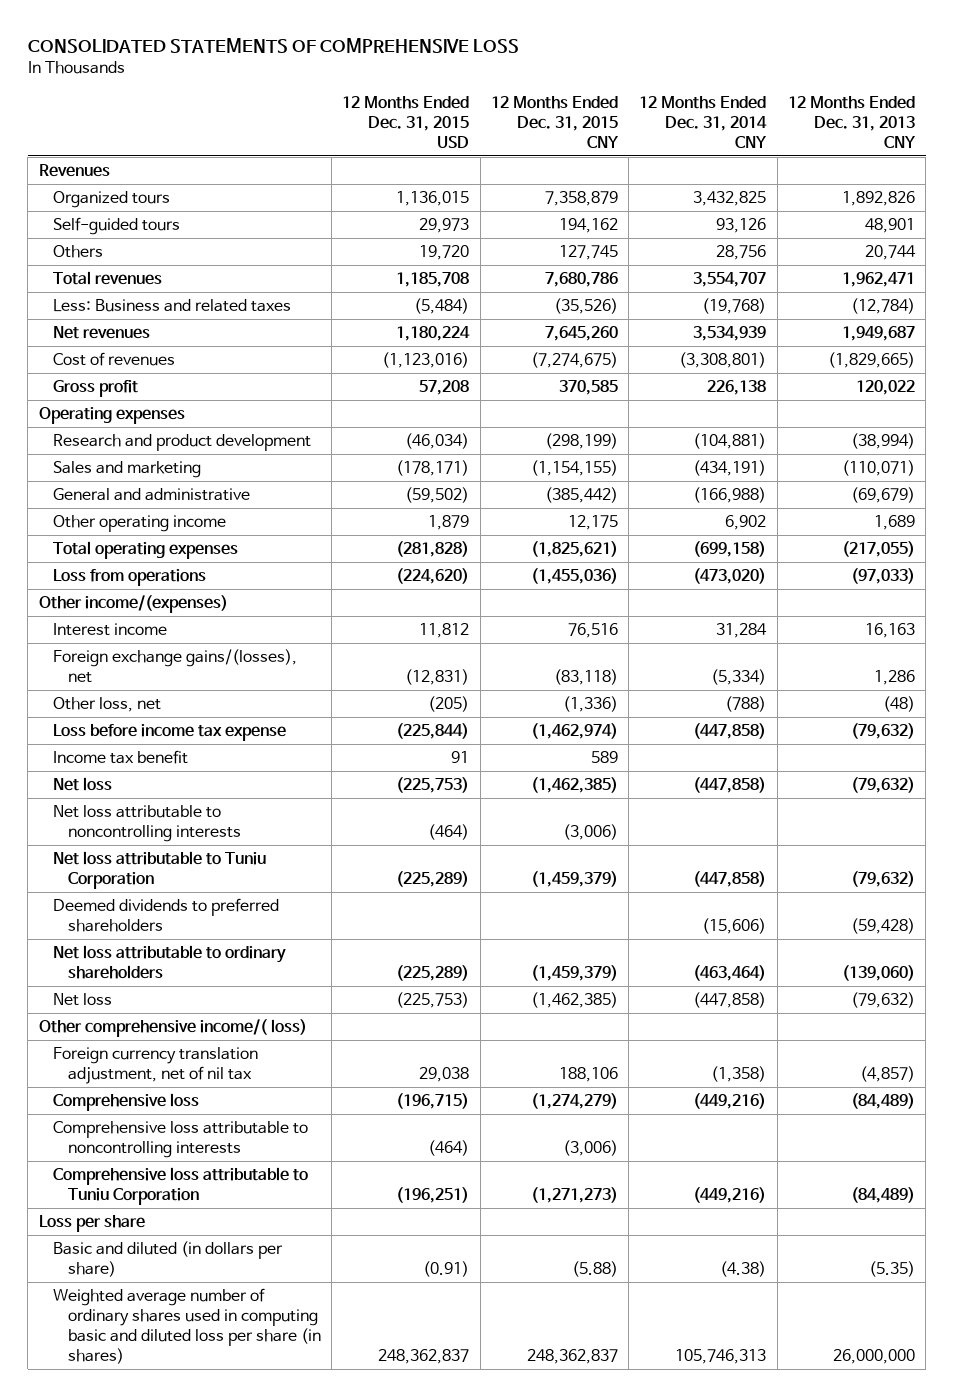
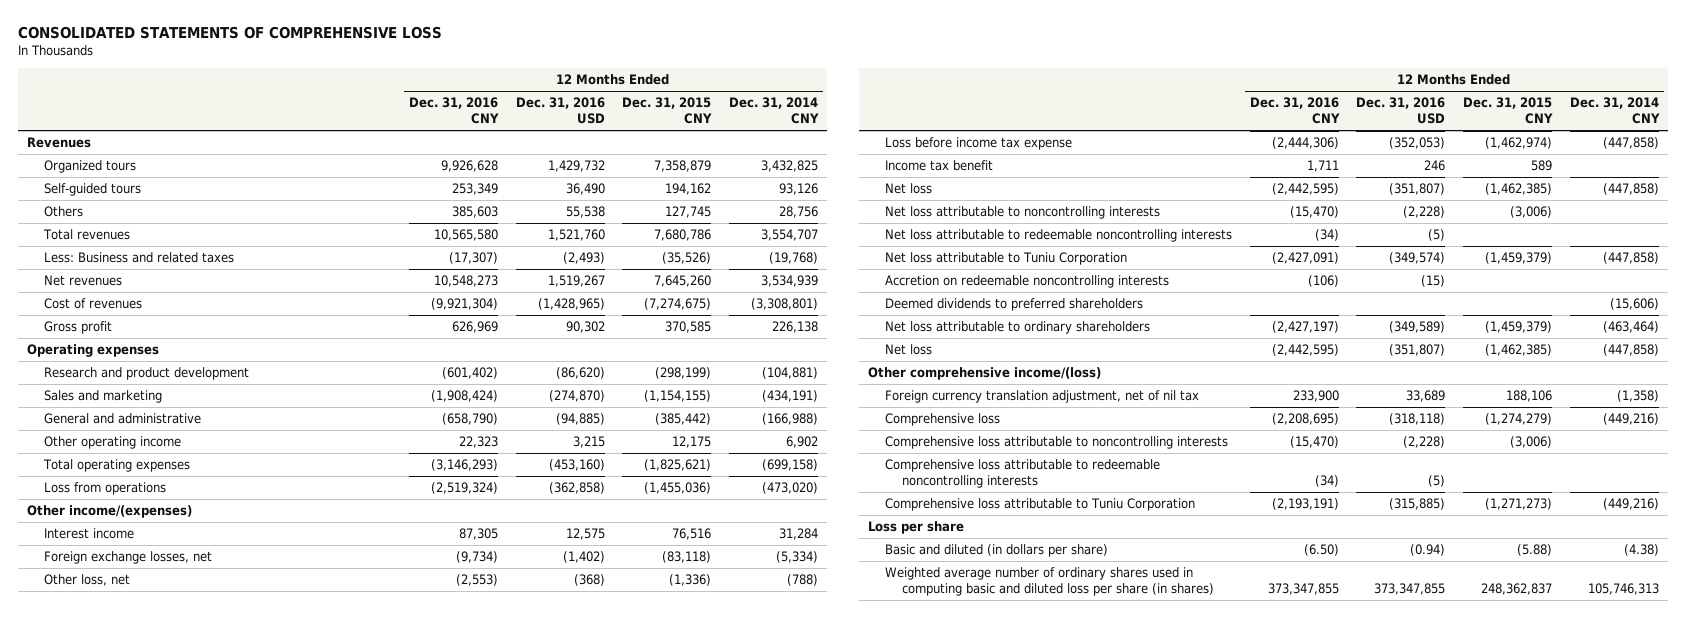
- | 12 Months Ended Dec. 31, 2015 USD | 12 Months Ended Dec. 31, 2015 CNY | 12 Months Ended Dec. 31, 2014 CNY | 12 Months Ended Dec. 31, 2013 CNY
+ | 12 Months Ended Dec. 31, 2016 CNY | 12 Months Ended Dec. 31, 2016 USD | 12 Months Ended Dec. 31, 2015 CNY | 12 Months Ended Dec. 31, 2014 CNY
- Foreign exchange gains/(losses), net | (12,831) | (83,118) | (5,334) | 1,286
+ Foreign exchange losses, net | (9,734) | (1,402) | (83,118) | (5,334)
+ Net loss attributable to redeemable noncontrolling interests | (34) | (5) | |
+ Accretion on redeemable noncontrolling interests | (106) | (15) | |
- Other comprehensive income/( loss)
+ Other comprehensive income/(loss)
+ Comprehensive loss attributable to redeemable noncontrolling interests | (34) | (5) | |

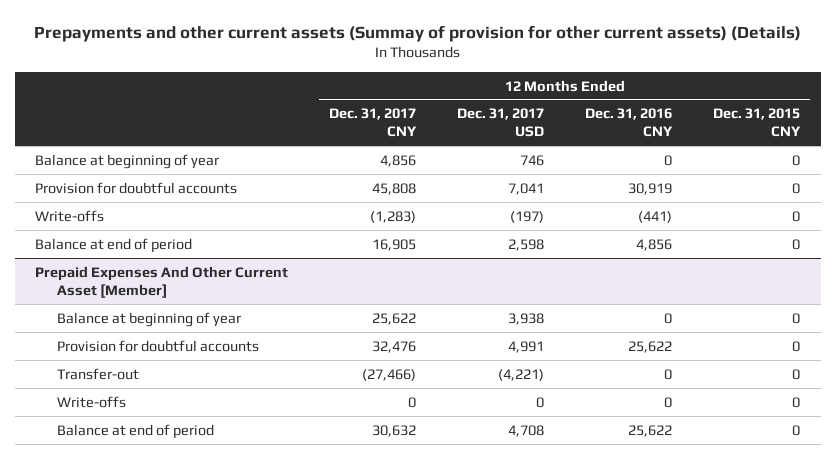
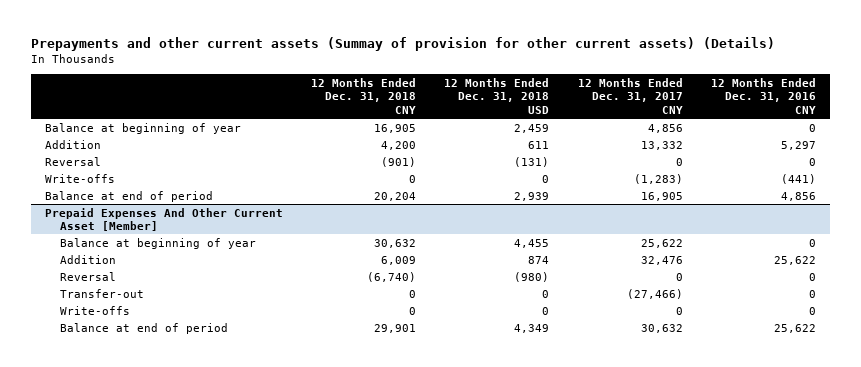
- | 12 Months Ended Dec. 31, 2017 CNY | 12 Months Ended Dec. 31, 2017 USD | 12 Months Ended Dec. 31, 2016 CNY | 12 Months Ended Dec. 31, 2015 CNY
+ | 12 Months Ended Dec. 31, 2018 CNY | 12 Months Ended Dec. 31, 2018 USD | 12 Months Ended Dec. 31, 2017 CNY | 12 Months Ended Dec. 31, 2016 CNY
- Provision for doubtful accounts | 45,808 | 7,041 | 30,919 | 0
+ Addition | 4,200 | 611 | 13,332 | 5,297
+ Reversal | (901) | (131) | 0 | 0
@ Prepaid Expenses And Other Current Asset [Member]
- Provision for doubtful accounts | 32,476 | 4,991 | 25,622 | 0
+ Addition | 6,009 | 874 | 32,476 | 25,622
+ Reversal | (6,740) | (980) | 0 | 0

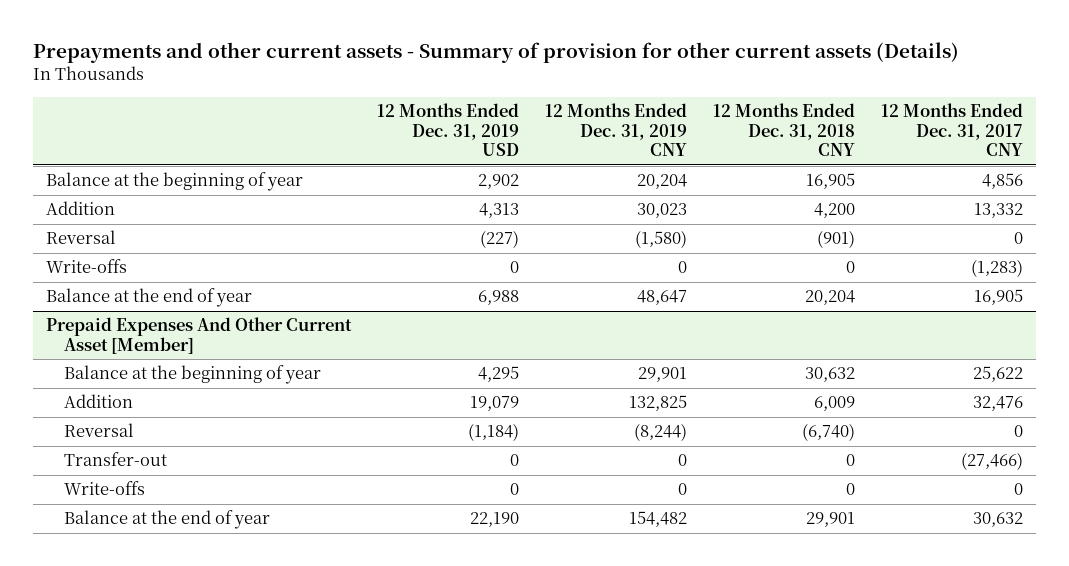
- Prepayments and other current assets (Summay of provision for other current assets) (Details)
+ Prepayments and other current assets - Summary of provision for other current assets (Details)
- | 12 Months Ended Dec. 31, 2018 CNY | 12 Months Ended Dec. 31, 2018 USD | 12 Months Ended Dec. 31, 2017 CNY | 12 Months Ended Dec. 31, 2016 CNY
+ | 12 Months Ended Dec. 31, 2019 USD | 12 Months Ended Dec. 31, 2019 CNY | 12 Months Ended Dec. 31, 2018 CNY | 12 Months Ended Dec. 31, 2017 CNY
- Balance at beginning of year | 16,905 | 2,459 | 4,856 | 0
+ Balance at the beginning of year | 2,902 | 20,204 | 16,905 | 4,856
- Balance at end of period | 20,204 | 2,939 | 16,905 | 4,856
+ Balance at the end of year | 6,988 | 48,647 | 20,204 | 16,905
@ Prepaid Expenses And Other Current Asset [Member]
- Balance at beginning of year | 30,632 | 4,455 | 25,622 | 0
+ Balance at the beginning of year | 4,295 | 29,901 | 30,632 | 25,622
- Balance at end of period | 29,901 | 4,349 | 30,632 | 25,622
+ Balance at the end of year | 22,190 | 154,482 | 29,901 | 30,632

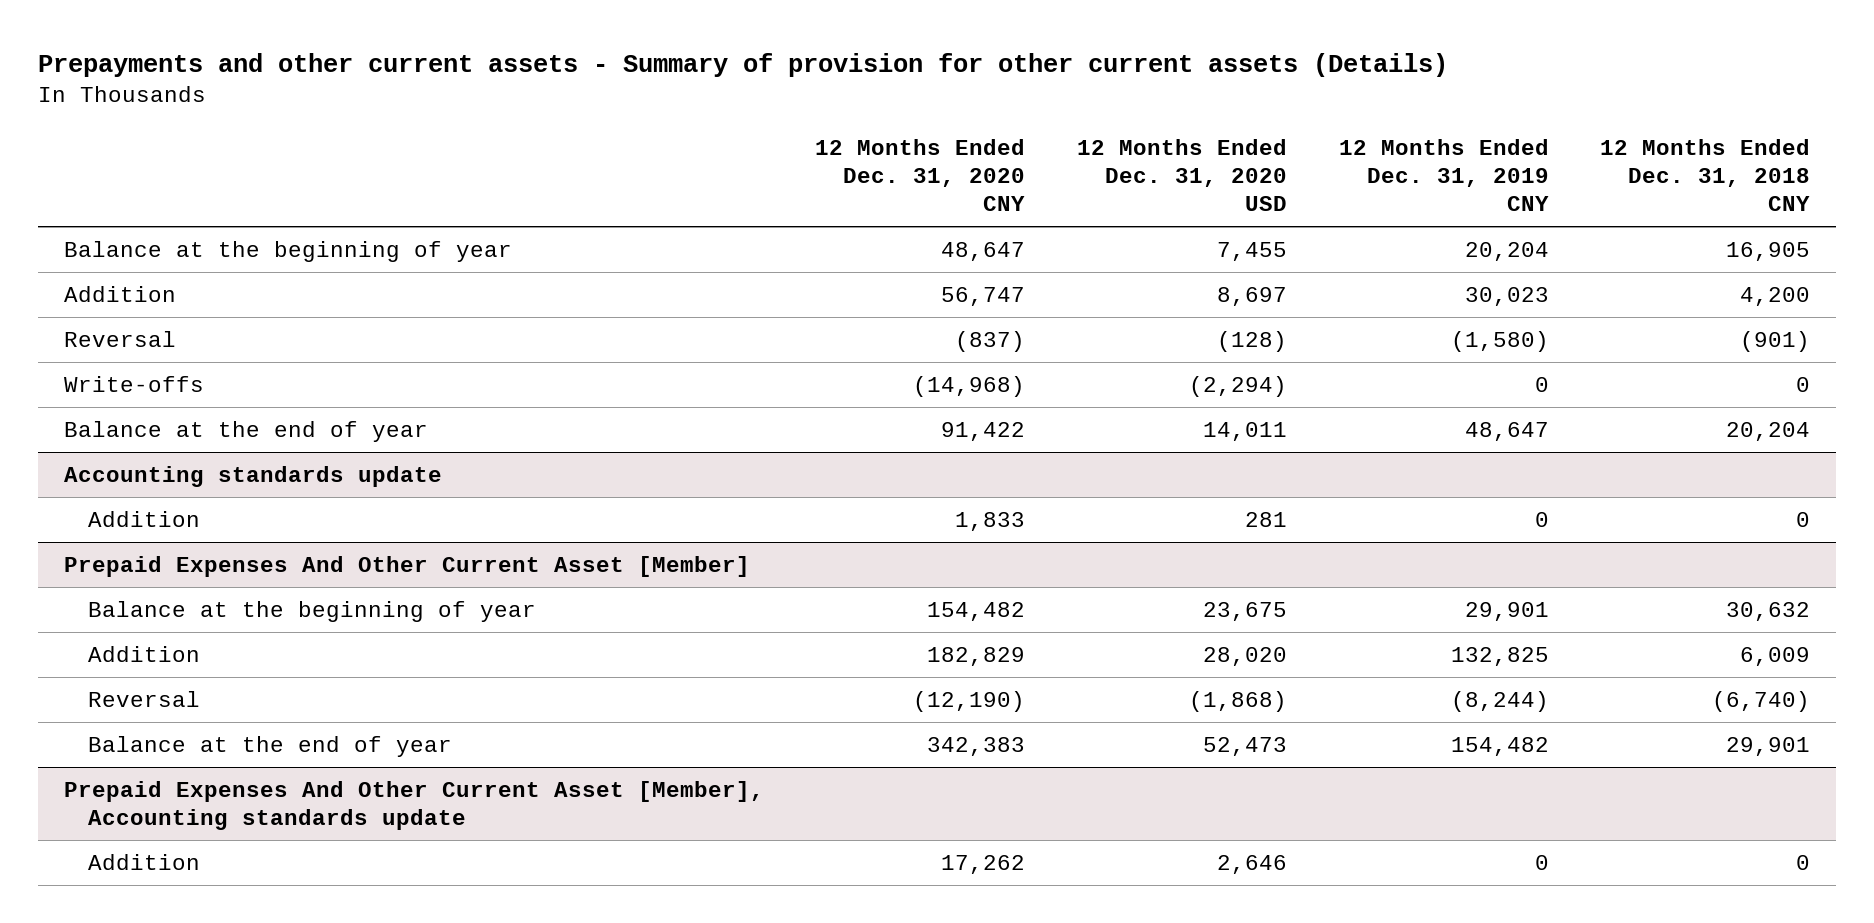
- | 12 Months Ended Dec. 31, 2019 USD | 12 Months Ended Dec. 31, 2019 CNY | 12 Months Ended Dec. 31, 2018 CNY | 12 Months Ended Dec. 31, 2017 CNY
+ | 12 Months Ended Dec. 31, 2020 CNY | 12 Months Ended Dec. 31, 2020 USD | 12 Months Ended Dec. 31, 2019 CNY | 12 Months Ended Dec. 31, 2018 CNY
+ Accounting standards update
+ Addition | 1,833 | 281 | 0 | 0
@ Prepaid Expenses And Other Current Asset [Member]
- Transfer-out | 0 | 0 | 0 | (27,466)
- Write-offs | 0 | 0 | 0 | 0
+ Prepaid Expenses And Other Current Asset [Member], Accounting standards update
+ Addition | 17,262 | 2,646 | 0 | 0

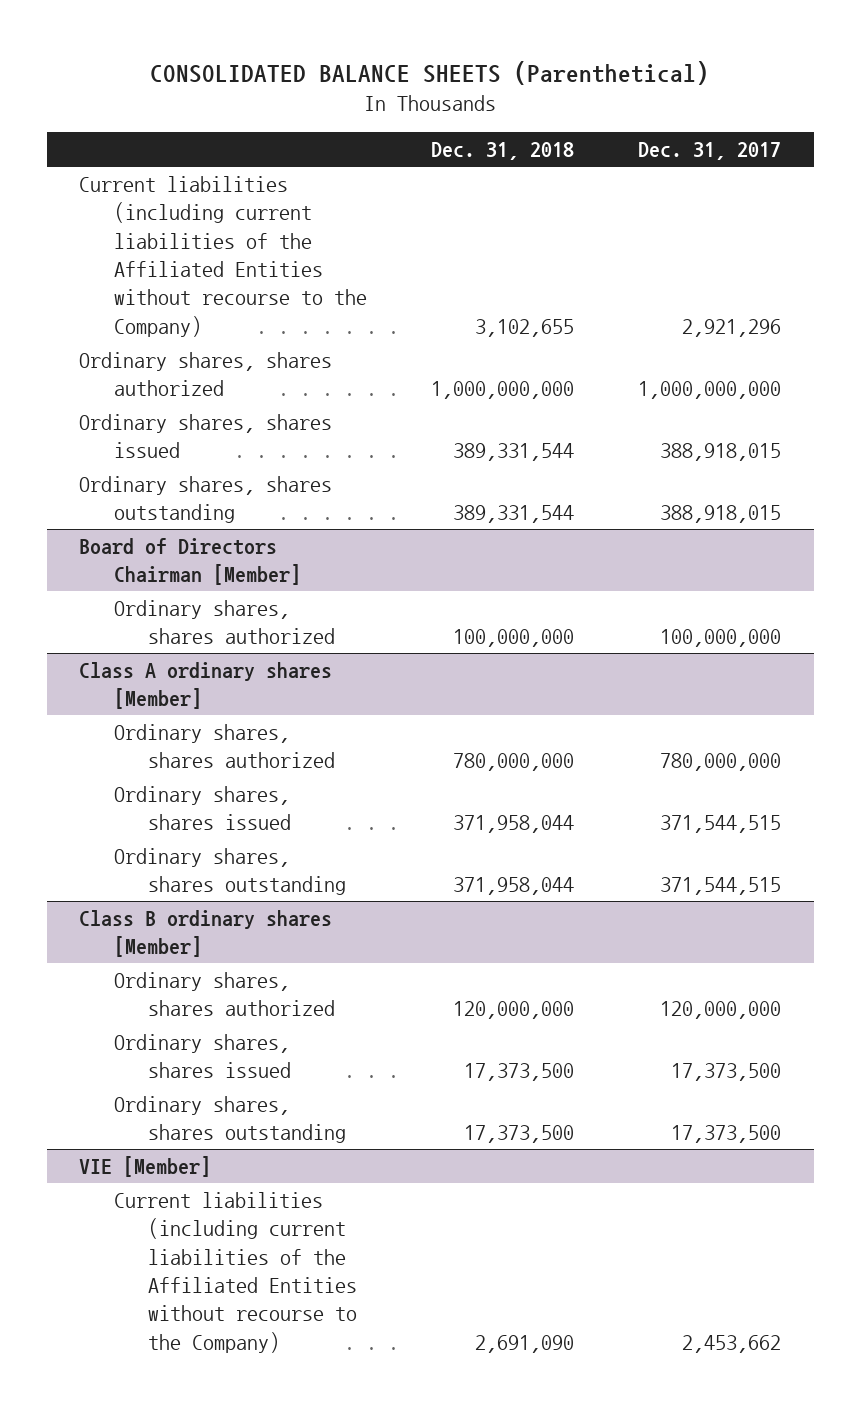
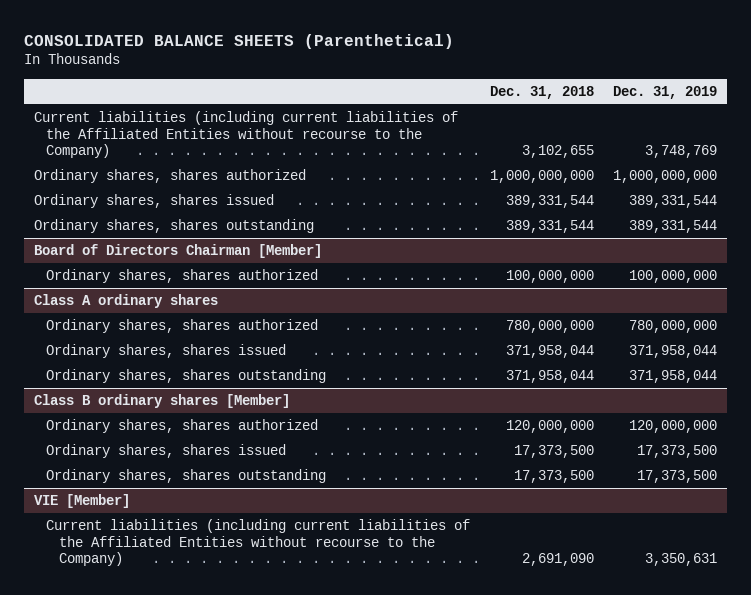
- | Dec. 31, 2018 | Dec. 31, 2017
+ | Dec. 31, 2018 | Dec. 31, 2019
- Class A ordinary shares [Member]
+ Class A ordinary shares

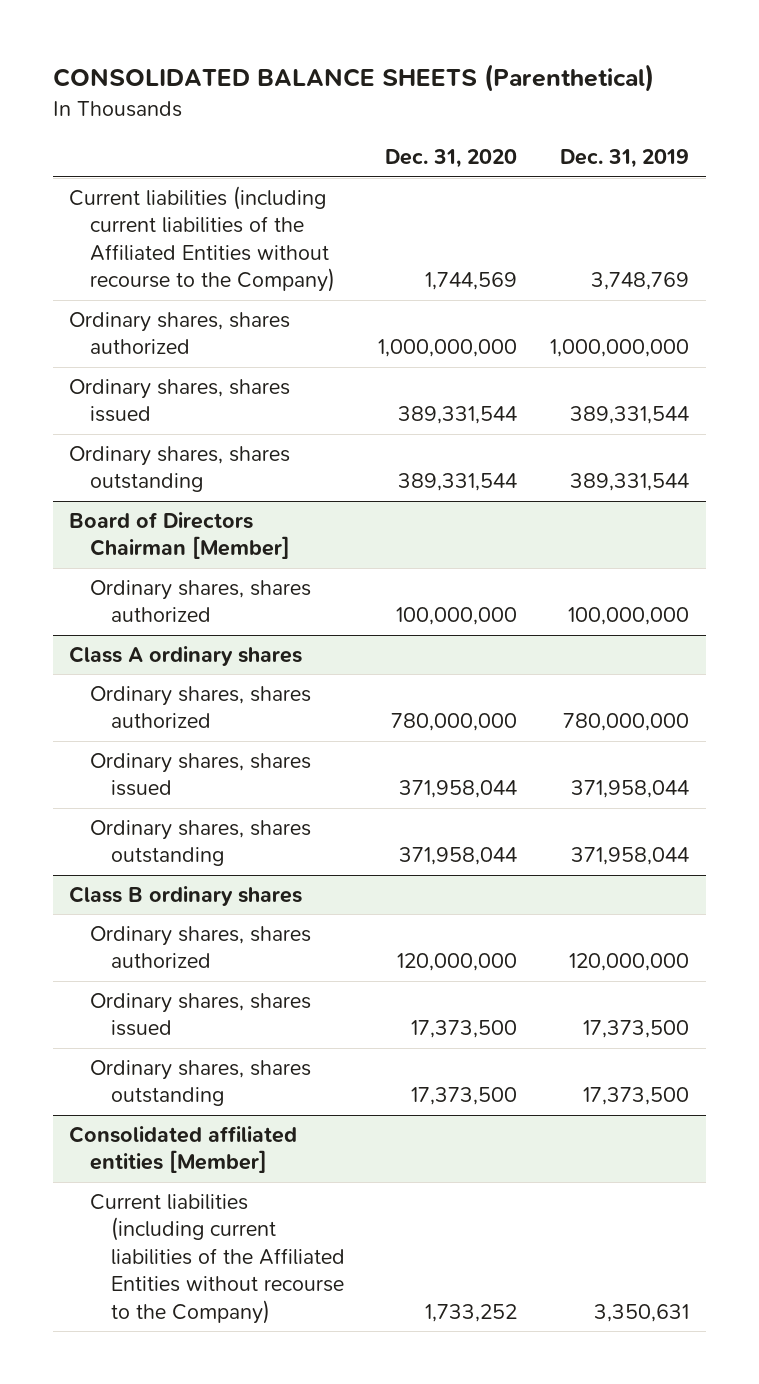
- | Dec. 31, 2018 | Dec. 31, 2019
+ | Dec. 31, 2020 | Dec. 31, 2019
- Class B ordinary shares [Member]
+ Class B ordinary shares
- VIE [Member]
+ Consolidated affiliated entities [Member]

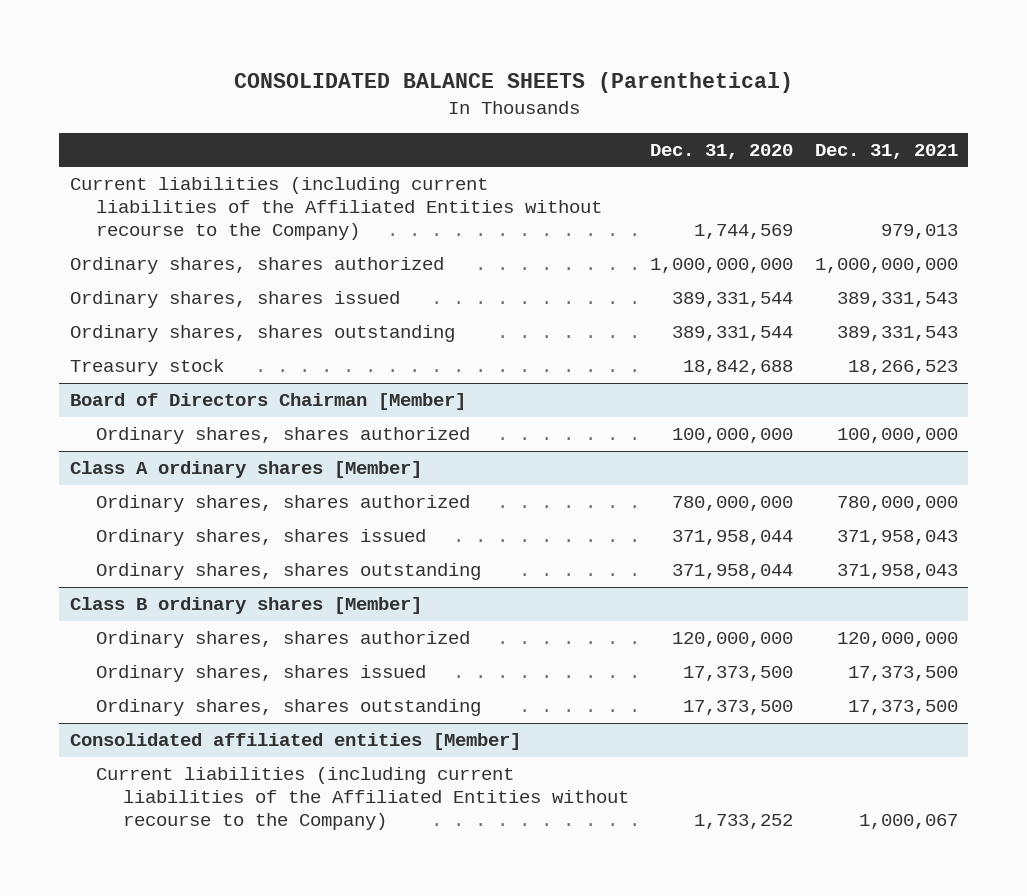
- | Dec. 31, 2020 | Dec. 31, 2019
+ | Dec. 31, 2020 | Dec. 31, 2021
+ Treasury stock | 18,842,688 | 18,266,523
- Class A ordinary shares
+ Class A ordinary shares [Member]
- Class B ordinary shares
+ Class B ordinary shares [Member]

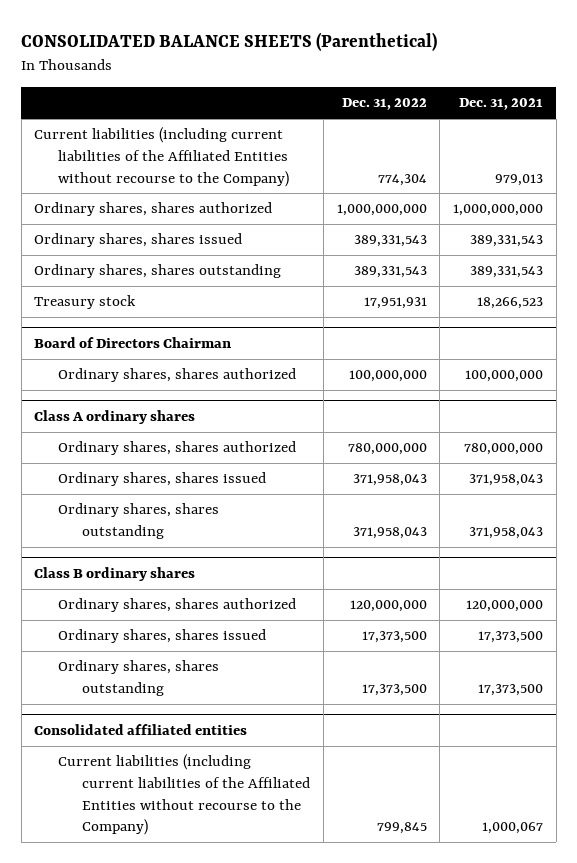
- | Dec. 31, 2020 | Dec. 31, 2021
+ | Dec. 31, 2022 | Dec. 31, 2021
- Board of Directors Chairman [Member]
+ Board of Directors Chairman
- Class A ordinary shares [Member]
+ Class A ordinary shares
- Class B ordinary shares [Member]
+ Class B ordinary shares
- Consolidated affiliated entities [Member]
+ Consolidated affiliated entities

